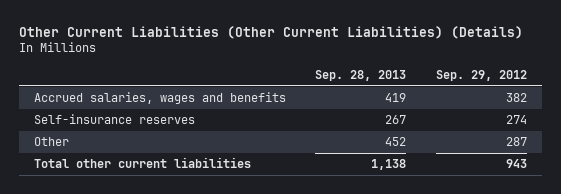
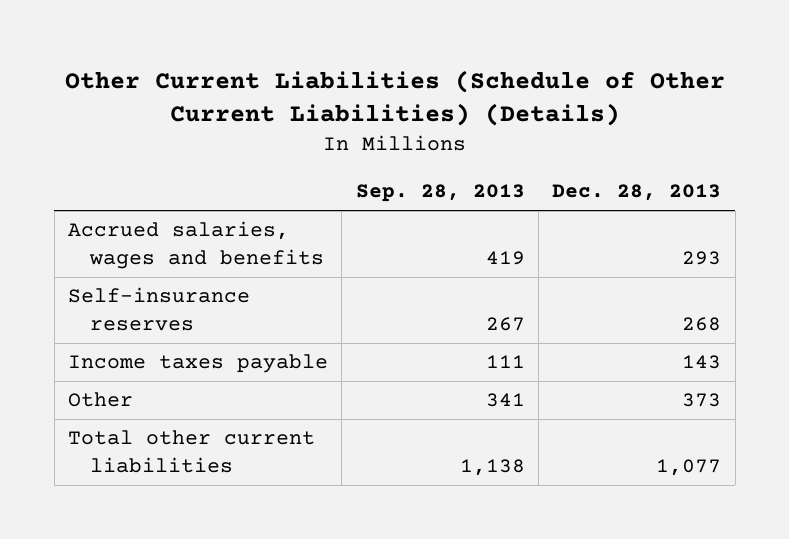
- Other Current Liabilities (Other Current Liabilities) (Details)
+ Other Current Liabilities (Schedule of Other Current Liabilities) (Details)
- | Sep. 28, 2013 | Sep. 29, 2012
+ | Sep. 28, 2013 | Dec. 28, 2013
- Other | 452 | 287
+ Income taxes payable | 111 | 143
+ Other | 341 | 373

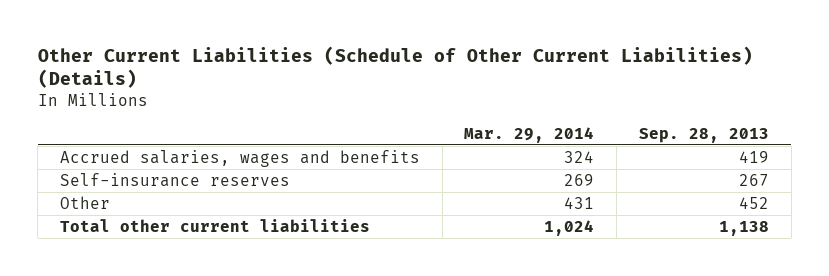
- | Sep. 28, 2013 | Dec. 28, 2013
+ | Mar. 29, 2014 | Sep. 28, 2013
- Income taxes payable | 111 | 143
- Other | 341 | 373
+ Other | 431 | 452

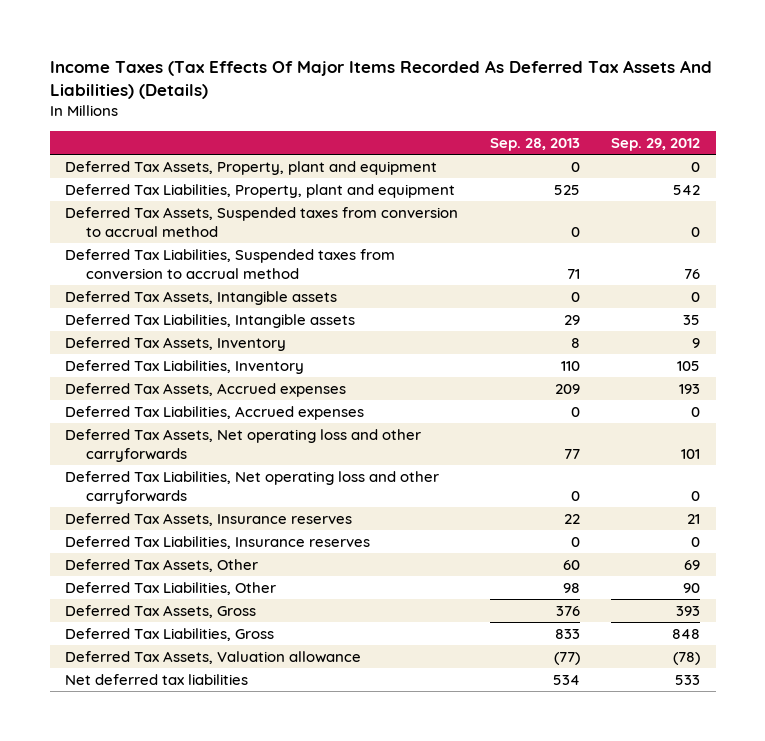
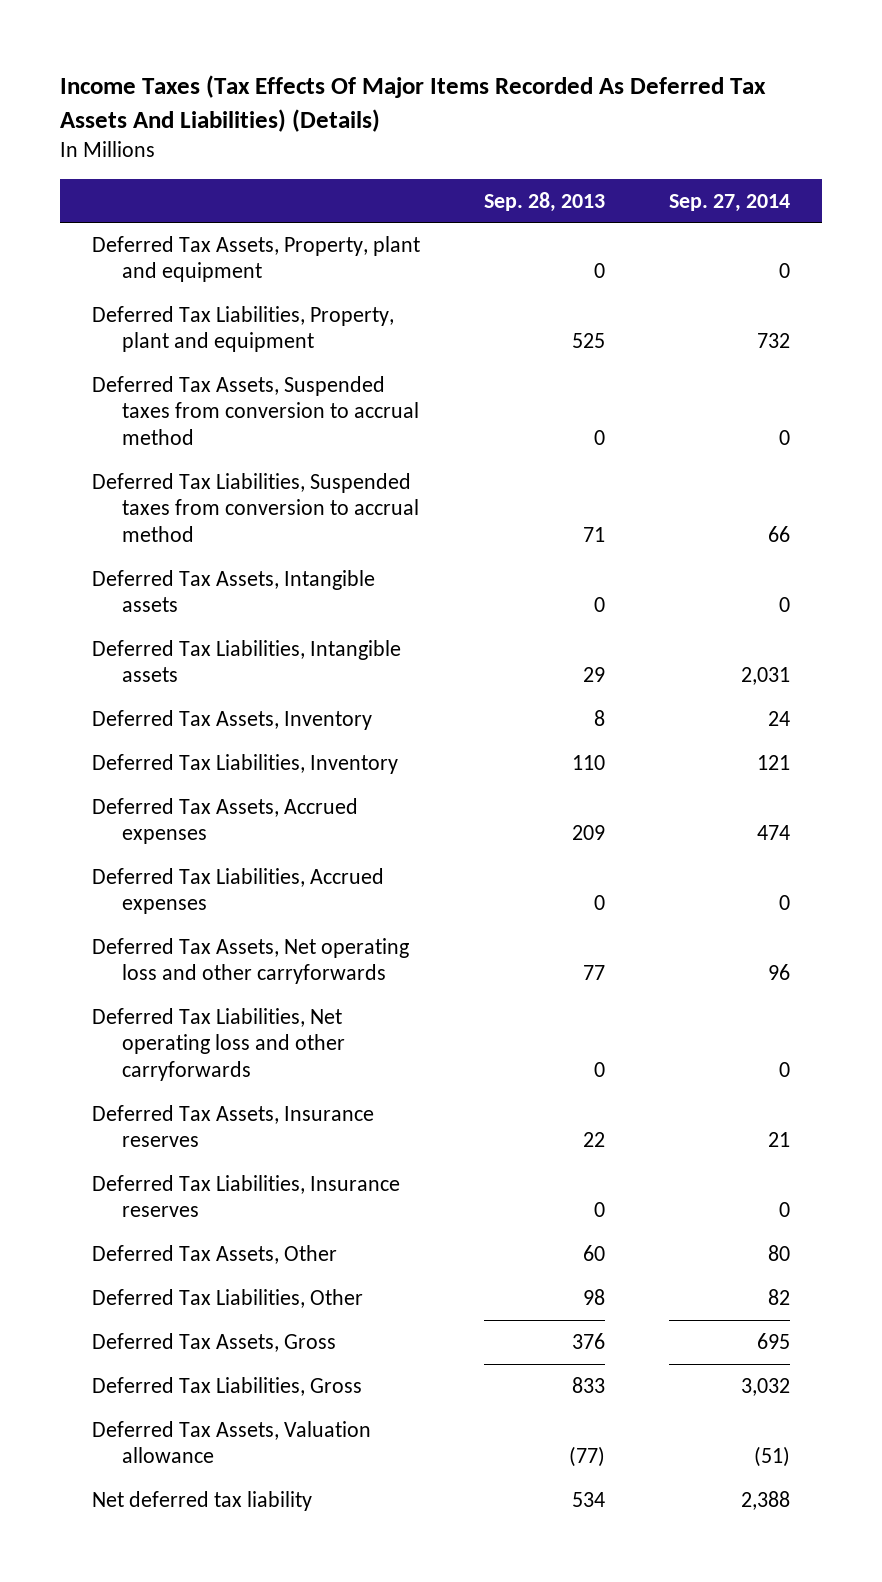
- | Sep. 28, 2013 | Sep. 29, 2012
+ | Sep. 28, 2013 | Sep. 27, 2014
- Net deferred tax liabilities | 534 | 533
+ Net deferred tax liability | 534 | 2,388

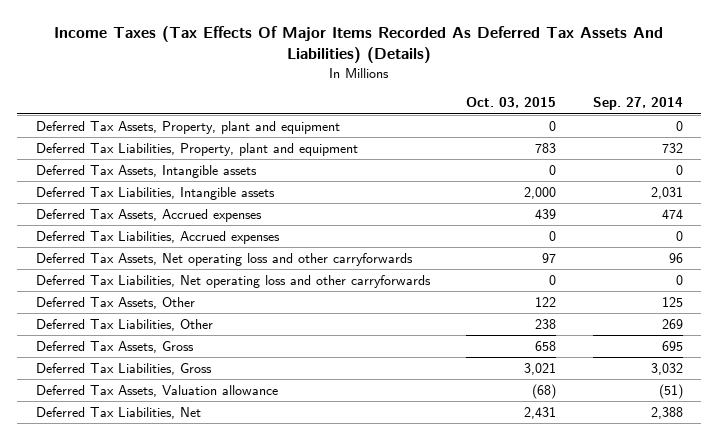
- | Sep. 28, 2013 | Sep. 27, 2014
+ | Oct. 03, 2015 | Sep. 27, 2014
- Deferred Tax Assets, Suspended taxes from conversion to accrual method | 0 | 0
- Deferred Tax Liabilities, Suspended taxes from conversion to accrual method | 71 | 66
- Deferred Tax Assets, Inventory | 8 | 24
- Deferred Tax Liabilities, Inventory | 110 | 121
- Deferred Tax Assets, Insurance reserves | 22 | 21
- Deferred Tax Liabilities, Insurance reserves | 0 | 0
- Deferred Tax Assets, Other | 60 | 80
- Deferred Tax Liabilities, Other | 98 | 82
+ Deferred Tax Assets, Other | 122 | 125
+ Deferred Tax Liabilities, Other | 238 | 269
- Net deferred tax liability | 534 | 2,388
+ Deferred Tax Liabilities, Net | 2,431 | 2,388

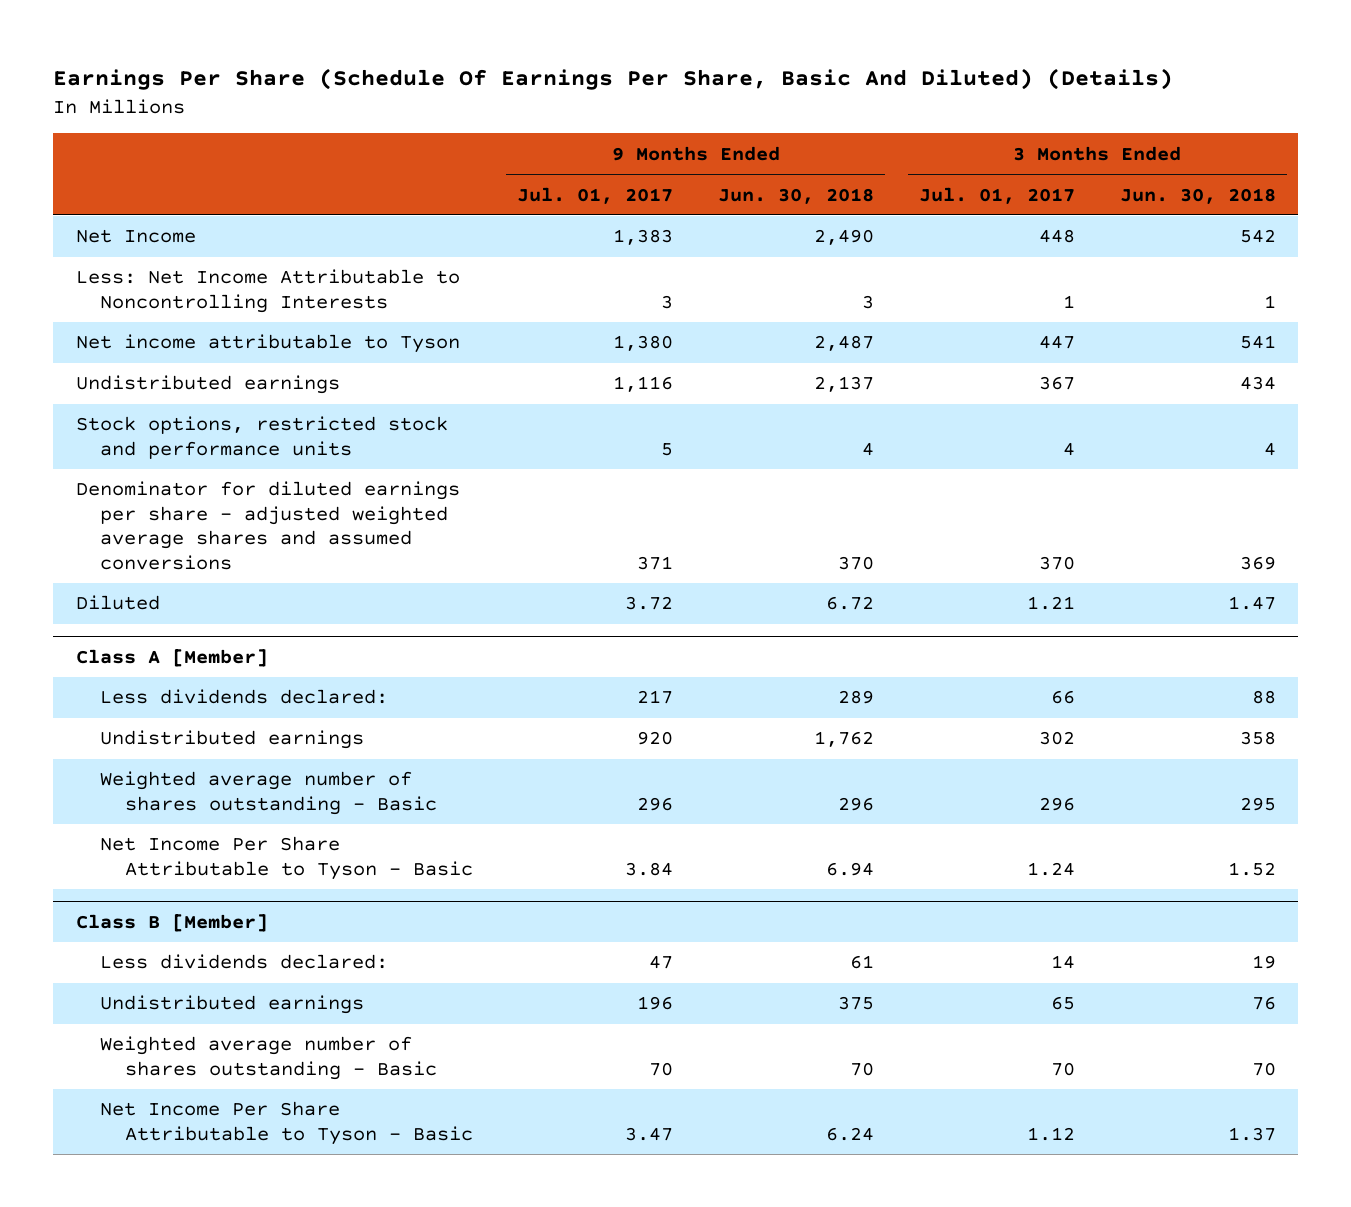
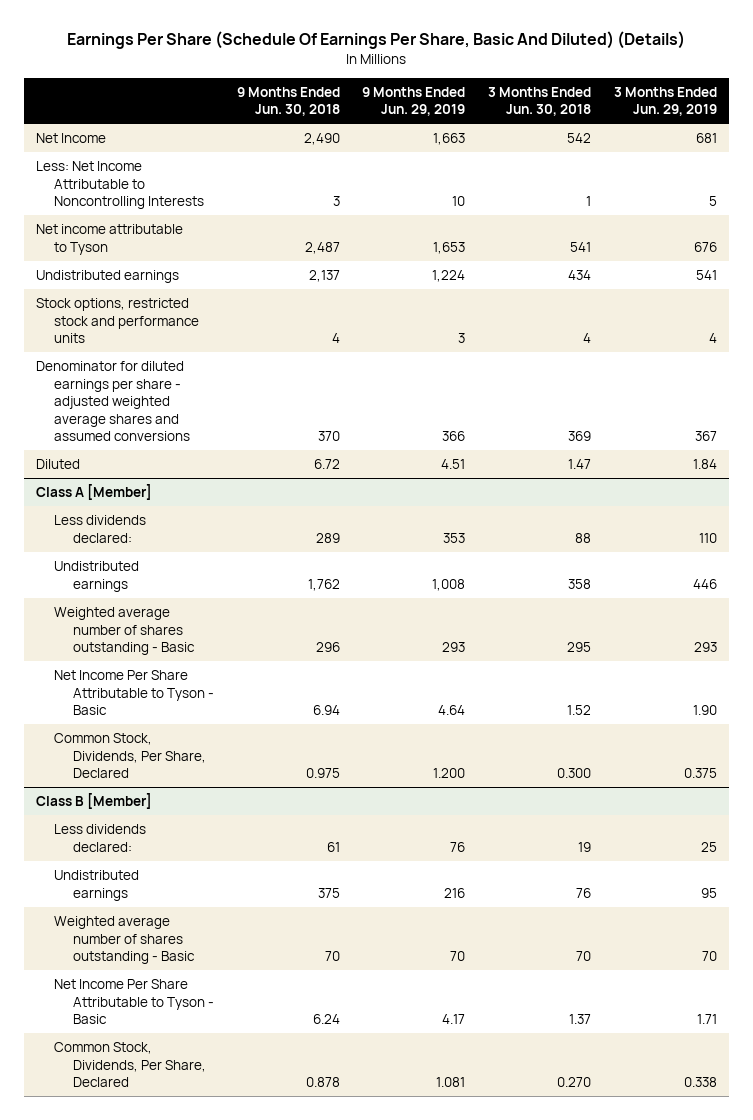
- | 9 Months Ended Jul. 01, 2017 | 9 Months Ended Jun. 30, 2018 | 3 Months Ended Jul. 01, 2017 | 3 Months Ended Jun. 30, 2018
+ | 9 Months Ended Jun. 30, 2018 | 9 Months Ended Jun. 29, 2019 | 3 Months Ended Jun. 30, 2018 | 3 Months Ended Jun. 29, 2019
@ Class A [Member]
+ Common Stock, Dividends, Per Share, Declared | 0.975 | 1.200 | 0.300 | 0.375
@ Class B [Member]
+ Common Stock, Dividends, Per Share, Declared | 0.878 | 1.081 | 0.270 | 0.338

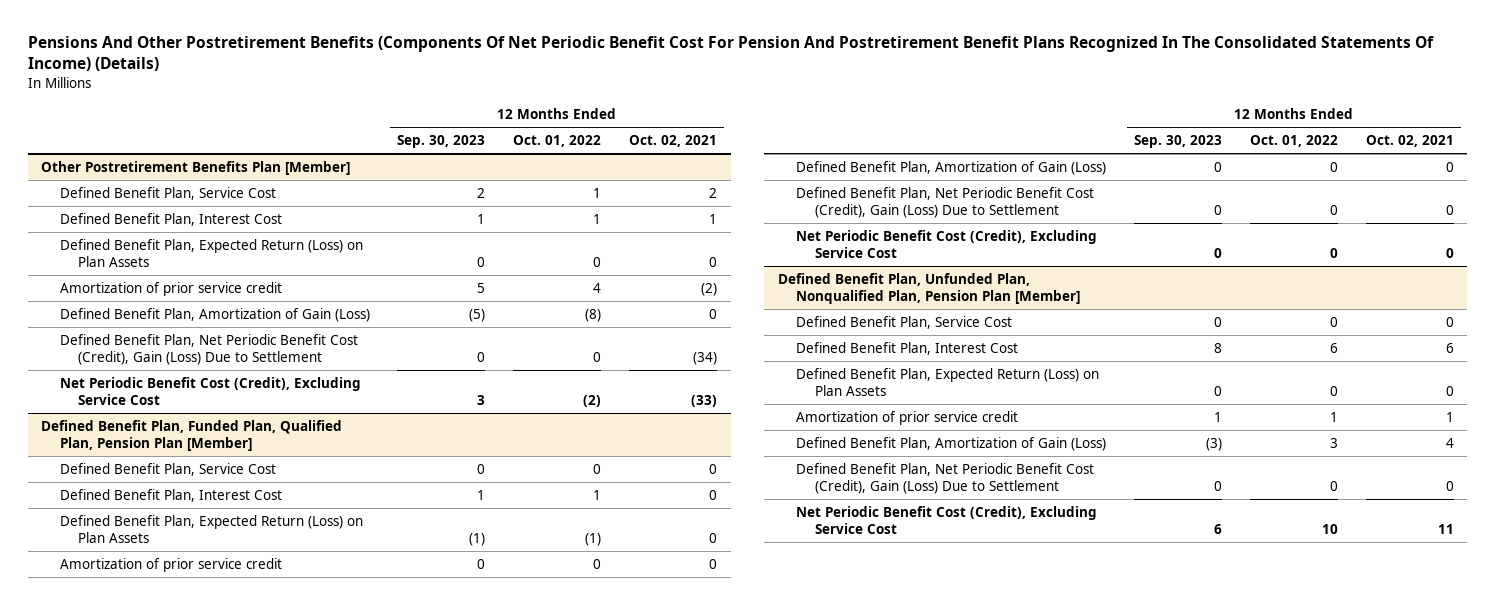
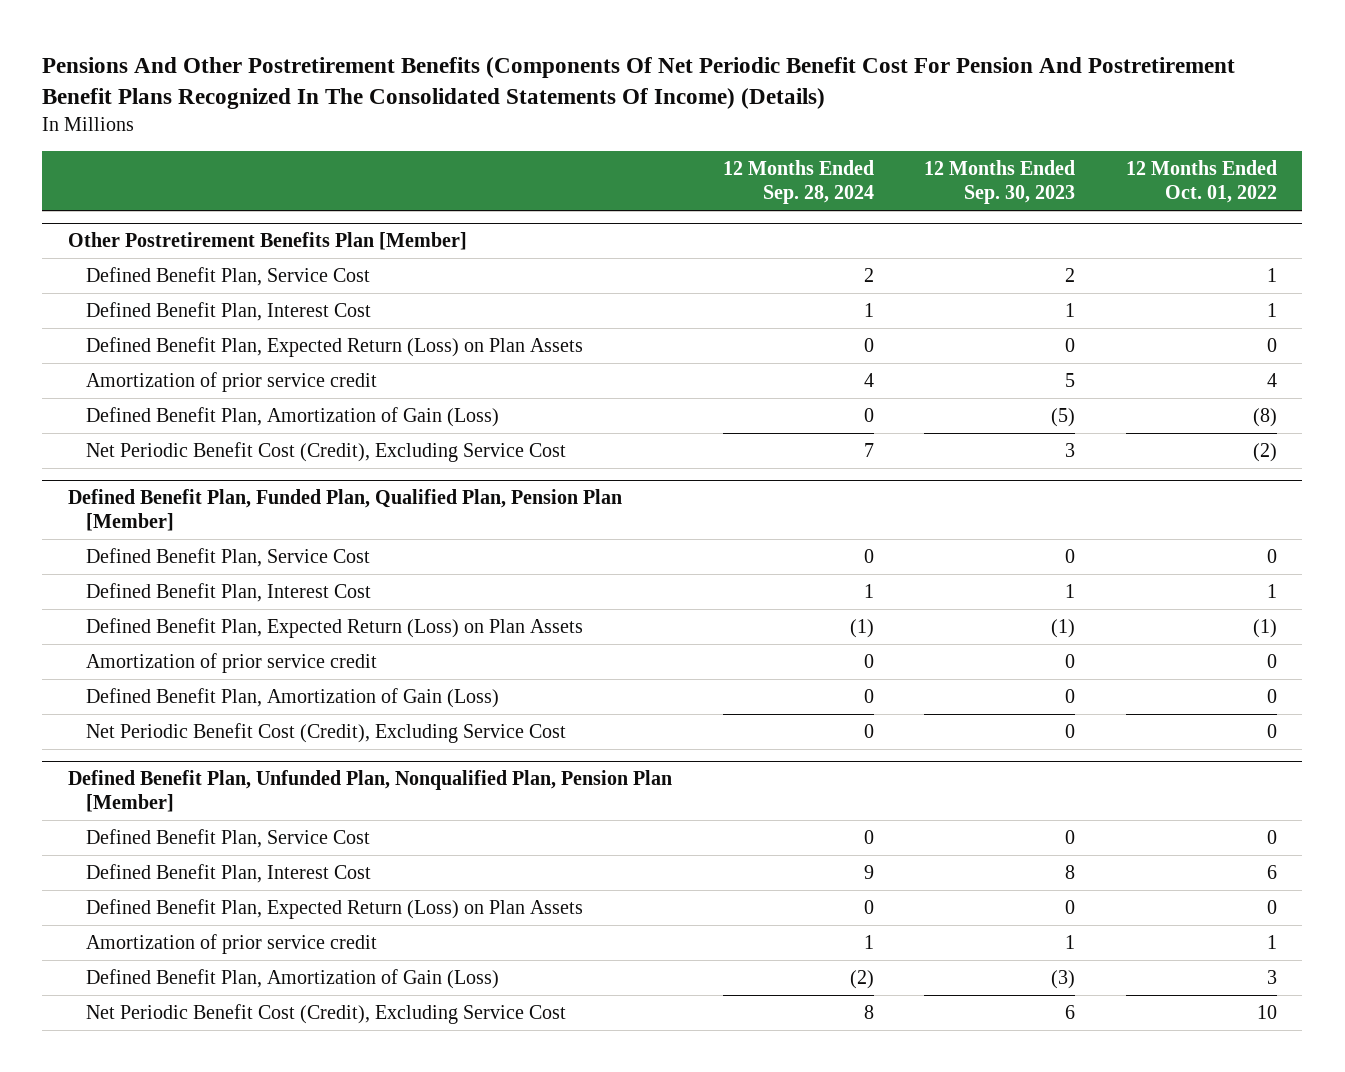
- | 12 Months Ended Sep. 30, 2023 | 12 Months Ended Oct. 01, 2022 | 12 Months Ended Oct. 02, 2021
+ | 12 Months Ended Sep. 28, 2024 | 12 Months Ended Sep. 30, 2023 | 12 Months Ended Oct. 01, 2022
@ Other Postretirement Benefits Plan [Member]
- Defined Benefit Plan, Net Periodic Benefit Cost (Credit), Gain (Loss) Due to Settlement | 0 | 0 | (34)
@ Defined Benefit Plan, Funded Plan, Qualified Plan, Pension Plan [Member]
- Defined Benefit Plan, Net Periodic Benefit Cost (Credit), Gain (Loss) Due to Settlement | 0 | 0 | 0
@ Defined Benefit Plan, Unfunded Plan, Nonqualified Plan, Pension Plan [Member]
- Defined Benefit Plan, Net Periodic Benefit Cost (Credit), Gain (Loss) Due to Settlement | 0 | 0 | 0

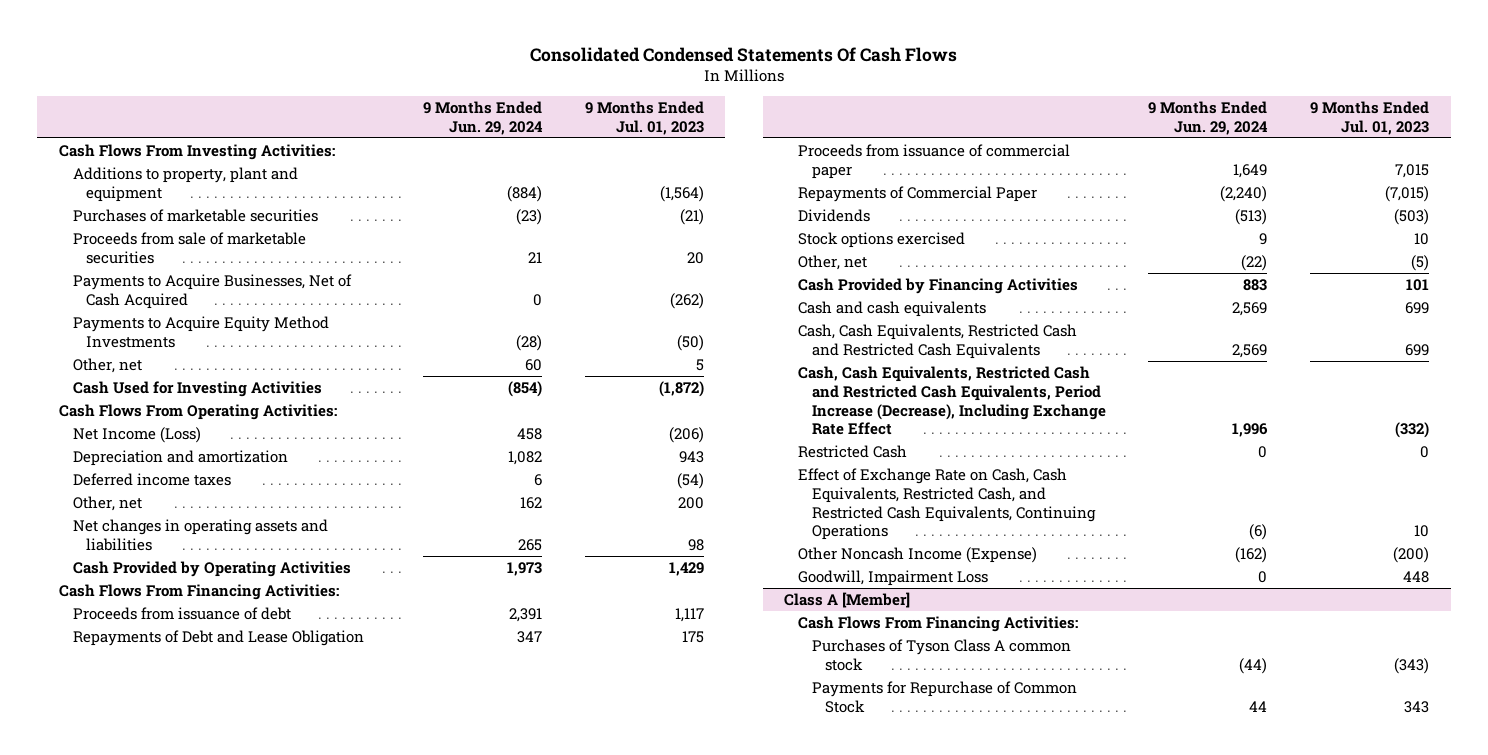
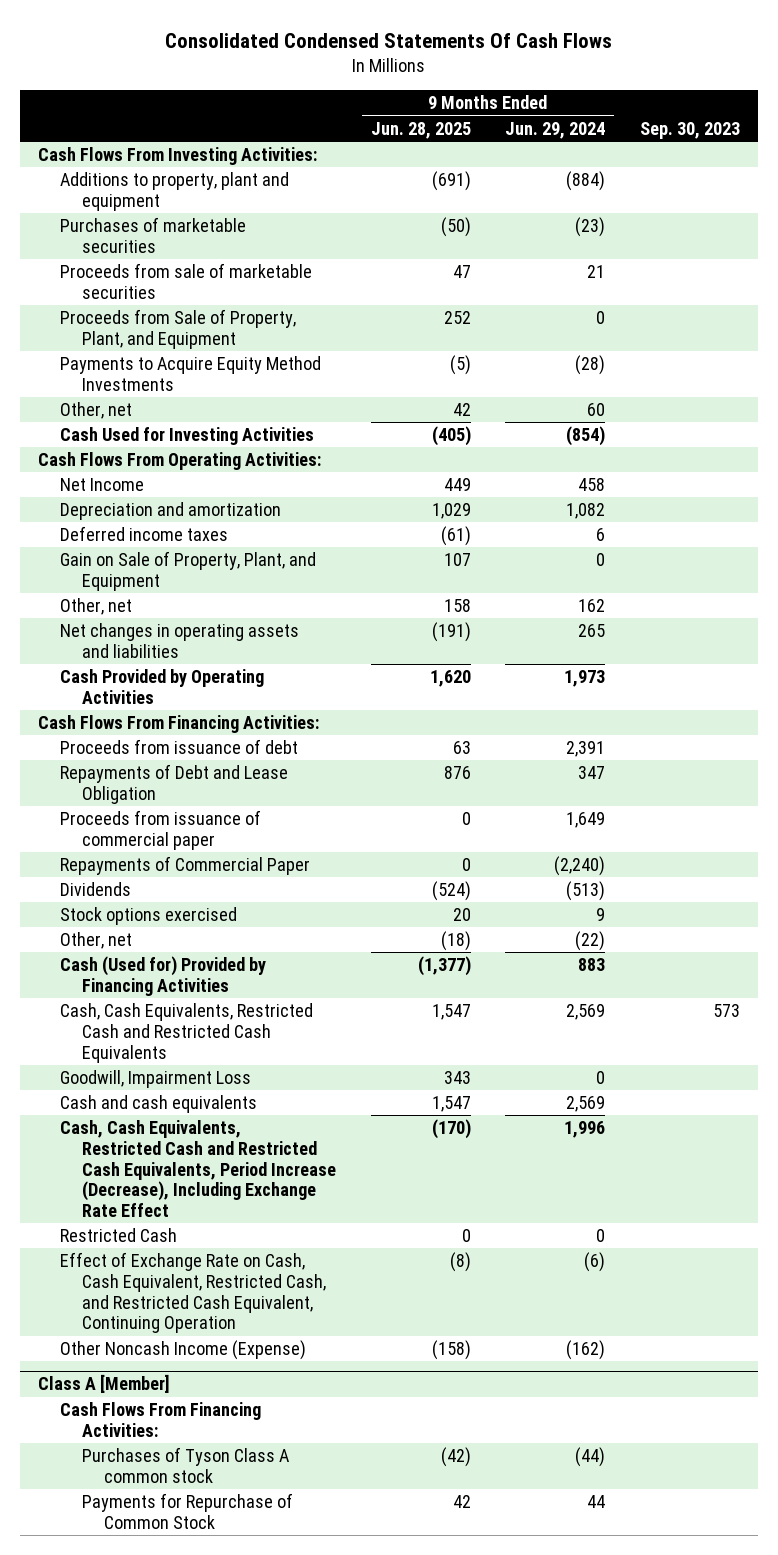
- | 9 Months Ended Jun. 29, 2024 | 9 Months Ended Jul. 01, 2023
+ | 9 Months Ended Jun. 28, 2025 | 9 Months Ended Jun. 29, 2024 | Sep. 30, 2023
- Payments to Acquire Businesses, Net of Cash Acquired | 0 | (262)
+ Proceeds from Sale of Property, Plant, and Equipment | 252 | 0 |
- Net Income (Loss) | 458 | (206)
+ Net Income | 449 | 458 |
+ Gain on Sale of Property, Plant, and Equipment | 107 | 0 |
- Cash Provided by Financing Activities | 883 | 101
+ Cash (Used for) Provided by Financing Activities | (1,377) | 883 |
moved up: Goodwill, Impairment Loss | 343 | 0 |
moved down: Cash and cash equivalents | 1,547 | 2,569 |
- Effect of Exchange Rate on Cash, Cash Equivalents, Restricted Cash, and Restricted Cash Equivalents, Continuing Operations | (6) | 10
+ Effect of Exchange Rate on Cash, Cash Equivalent, Restricted Cash, and Restricted Cash Equivalent, Continuing Operation | (8) | (6) |

